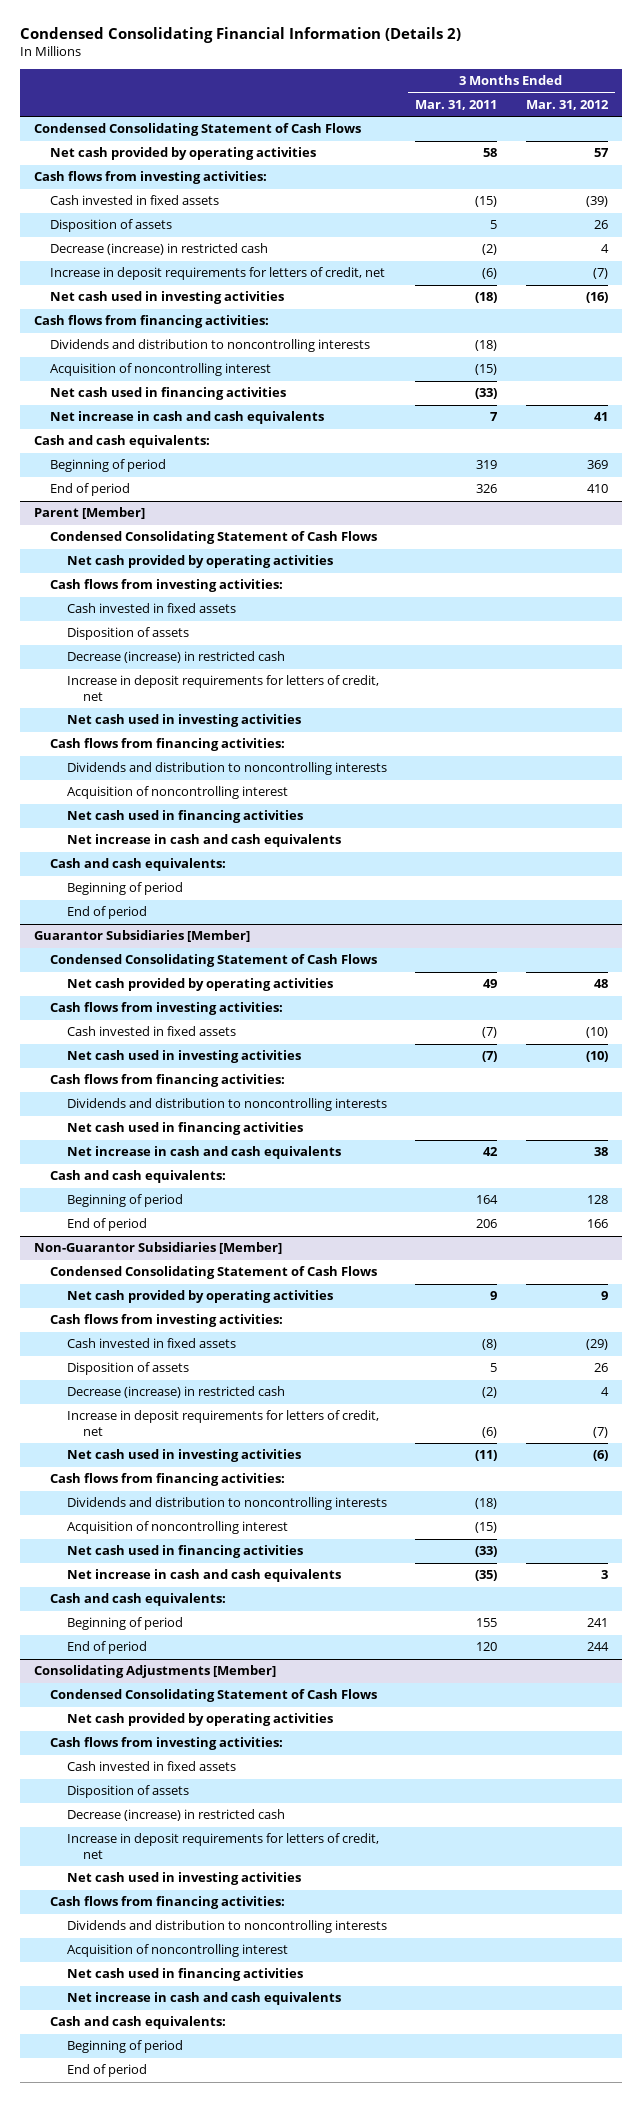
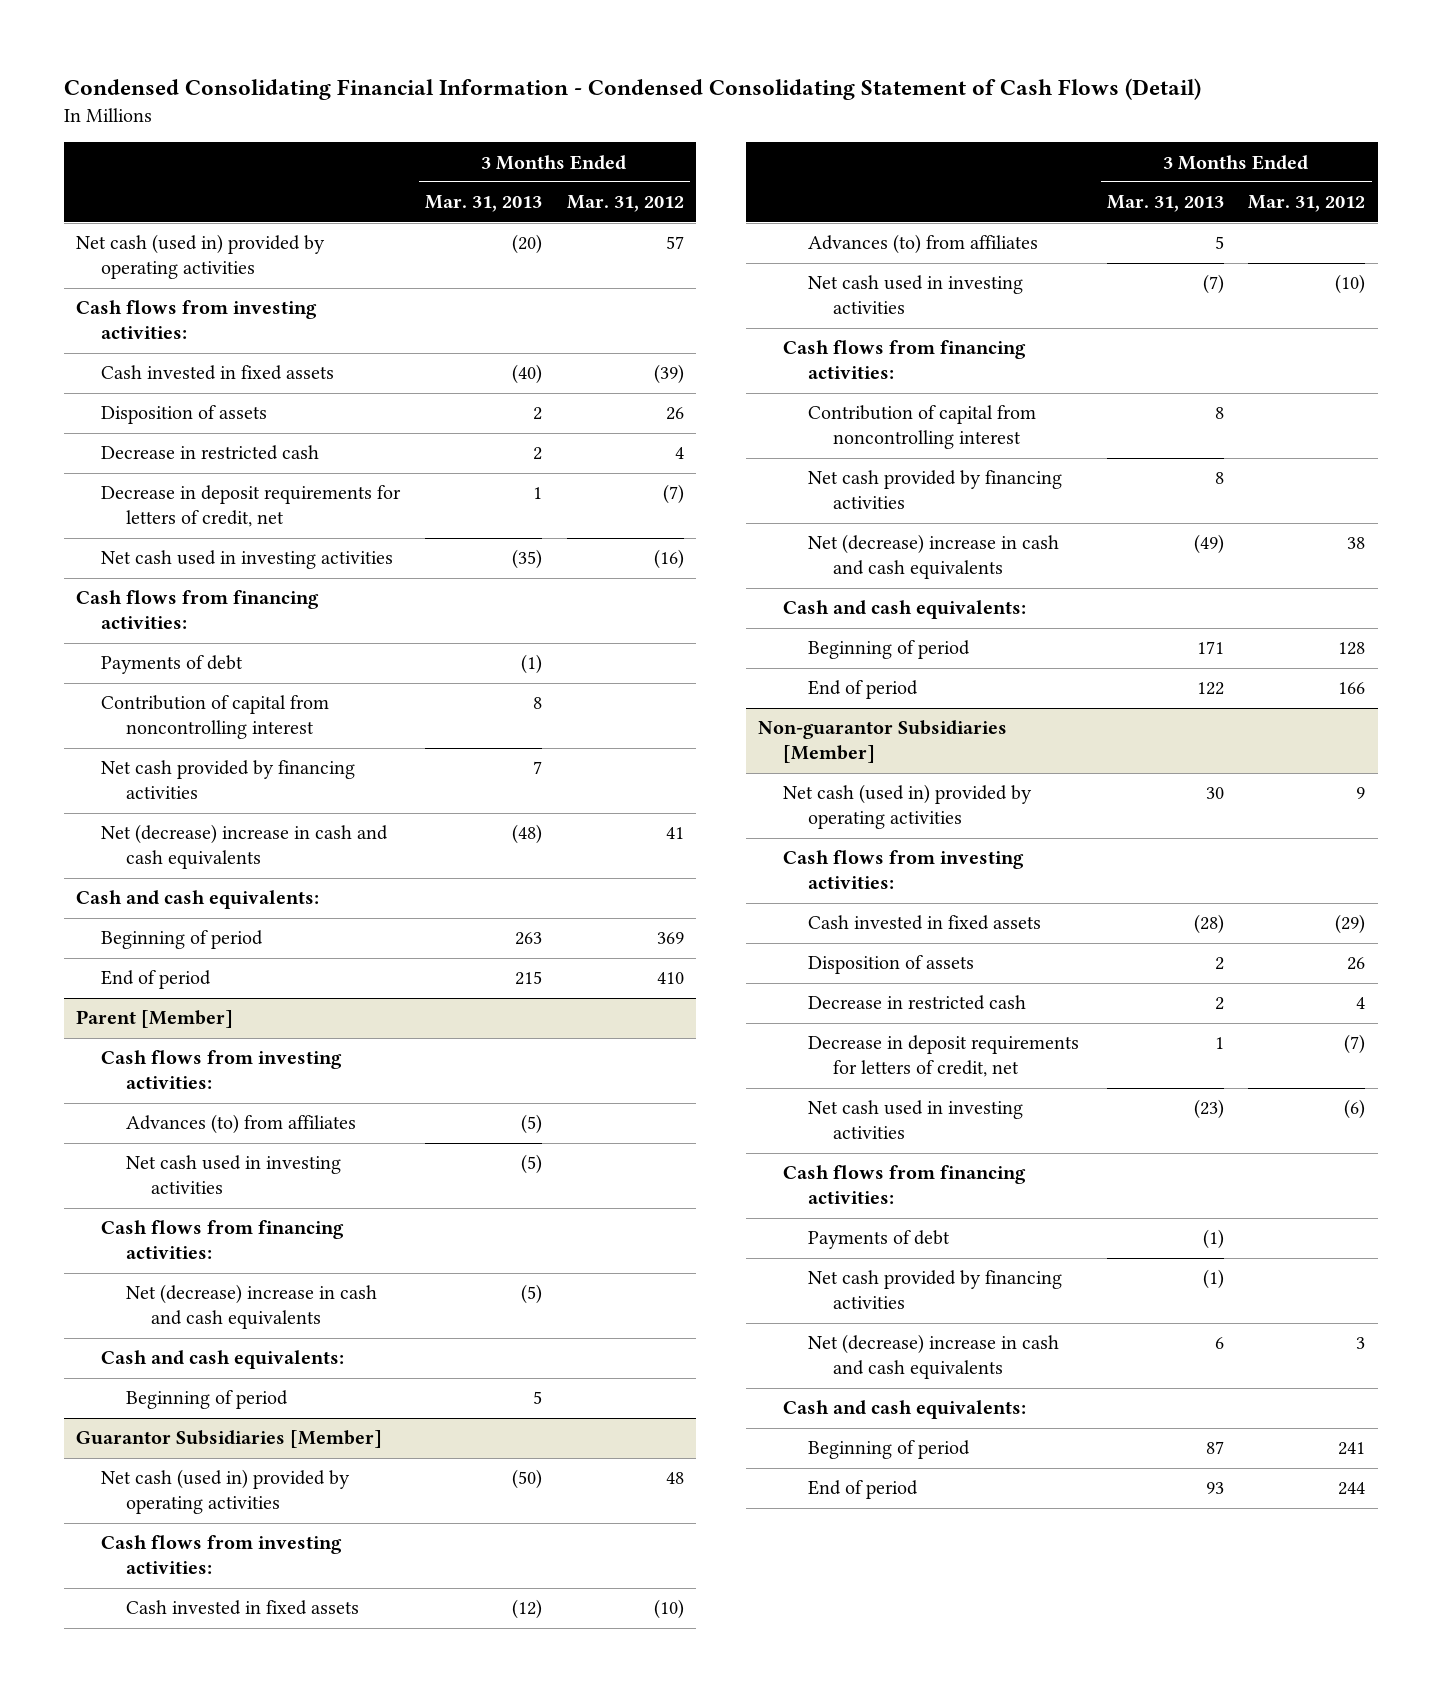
- Condensed Consolidating Financial Information (Details 2)
+ Condensed Consolidating Financial Information - Condensed Consolidating Statement of Cash Flows (Detail)
- | 3 Months Ended Mar. 31, 2011 | 3 Months Ended Mar. 31, 2012
+ | 3 Months Ended Mar. 31, 2013 | 3 Months Ended Mar. 31, 2012
- Condensed Consolidating Statement of Cash Flows
- Net cash provided by operating activities | 58 | 57
+ Net cash (used in) provided by operating activities | (20) | 57
- Decrease (increase) in restricted cash | (2) | 4
- Increase in deposit requirements for letters of credit, net | (6) | (7)
+ Decrease in restricted cash | 2 | 4
+ Decrease in deposit requirements for letters of credit, net | 1 | (7)
- Dividends and distribution to noncontrolling interests | (18) |
- Acquisition of noncontrolling interest | (15) |
- Net cash used in financing activities | (33) |
- Net increase in cash and cash equivalents | 7 | 41
+ Payments of debt | (1) |
+ Contribution of capital from noncontrolling interest | 8 |
+ Net cash provided by financing activities | 7 |
+ Net (decrease) increase in cash and cash equivalents | (48) | 41
@ Parent [Member]
- Condensed Consolidating Statement of Cash Flows
- Net cash provided by operating activities
- Cash invested in fixed assets
- Disposition of assets
- Decrease (increase) in restricted cash
- Increase in deposit requirements for letters of credit, net
+ Advances (to) from affiliates | (5) |
- Dividends and distribution to noncontrolling interests
- Acquisition of noncontrolling interest
- Net cash used in financing activities
- Net increase in cash and cash equivalents
+ Net (decrease) increase in cash and cash equivalents | (5) |
- End of period
@ Guarantor Subsidiaries [Member]
- Condensed Consolidating Statement of Cash Flows
- Net cash provided by operating activities | 49 | 48
+ Net cash (used in) provided by operating activities | (50) | 48
+ Advances (to) from affiliates | 5 |
- Dividends and distribution to noncontrolling interests
- Net cash used in financing activities
- Net increase in cash and cash equivalents | 42 | 38
+ Contribution of capital from noncontrolling interest | 8 |
+ Net cash provided by financing activities | 8 |
+ Net (decrease) increase in cash and cash equivalents | (49) | 38
- Non-Guarantor Subsidiaries [Member]
- Condensed Consolidating Statement of Cash Flows
- Net cash provided by operating activities | 9 | 9
+ Non-guarantor Subsidiaries [Member]
+ Net cash (used in) provided by operating activities | 30 | 9
- Decrease (increase) in restricted cash | (2) | 4
- Increase in deposit requirements for letters of credit, net | (6) | (7)
+ Decrease in restricted cash | 2 | 4
+ Decrease in deposit requirements for letters of credit, net | 1 | (7)
- Dividends and distribution to noncontrolling interests | (18) |
- Acquisition of noncontrolling interest | (15) |
- Net cash used in financing activities | (33) |
- Net increase in cash and cash equivalents | (35) | 3
+ Payments of debt | (1) |
+ Net cash provided by financing activities | (1) |
+ Net (decrease) increase in cash and cash equivalents | 6 | 3
- Consolidating Adjustments [Member]
- Condensed Consolidating Statement of Cash Flows
- Net cash provided by operating activities
- Cash flows from investing activities:
- Cash invested in fixed assets
- Disposition of assets
- Decrease (increase) in restricted cash
- Increase in deposit requirements for letters of credit, net
- Net cash used in investing activities
- Cash flows from financing activities:
- Dividends and distribution to noncontrolling interests
- Acquisition of noncontrolling interest
- Net cash used in financing activities
- Net increase in cash and cash equivalents
- Cash and cash equivalents:
- Beginning of period
- End of period

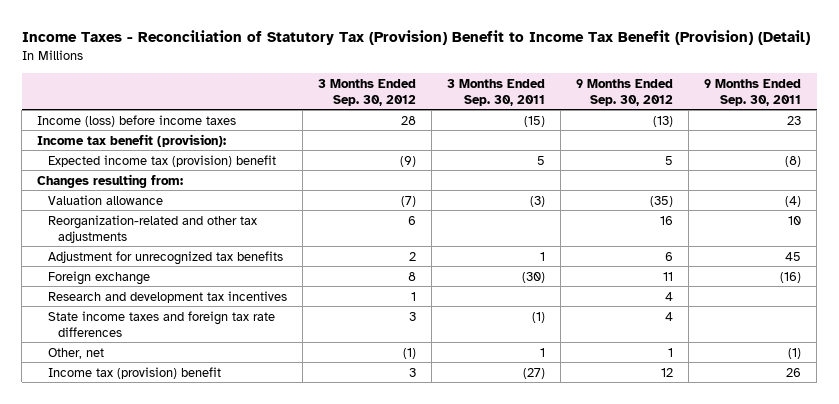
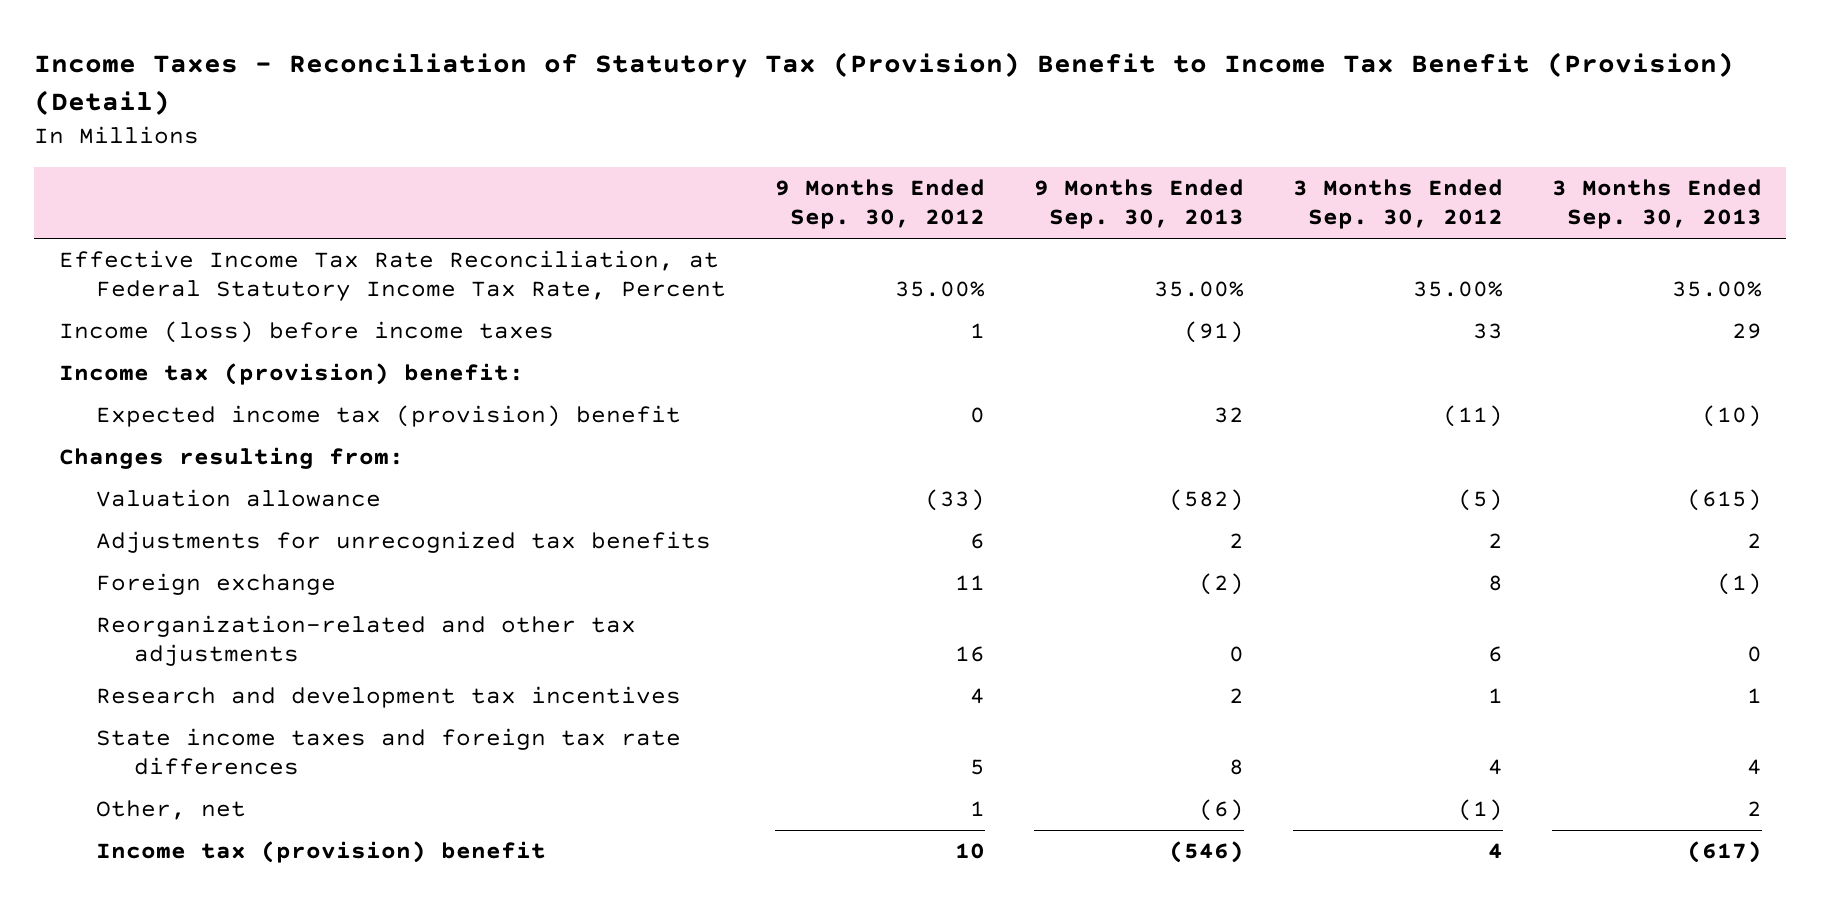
- | 3 Months Ended Sep. 30, 2012 | 3 Months Ended Sep. 30, 2011 | 9 Months Ended Sep. 30, 2012 | 9 Months Ended Sep. 30, 2011
+ | 9 Months Ended Sep. 30, 2012 | 9 Months Ended Sep. 30, 2013 | 3 Months Ended Sep. 30, 2012 | 3 Months Ended Sep. 30, 2013
- Income (loss) before income taxes | 28 | (15) | (13) | 23
- Income tax benefit (provision):
- Expected income tax (provision) benefit | (9) | 5 | 5 | (8)
+ Effective Income Tax Rate Reconciliation, at Federal Statutory Income Tax Rate, Percent | 35.00% | 35.00% | 35.00% | 35.00%
+ Income (loss) before income taxes | 1 | (91) | 33 | 29
+ Income tax (provision) benefit:
+ Expected income tax (provision) benefit | 0 | 32 | (11) | (10)
- Valuation allowance | (7) | (3) | (35) | (4)
- Adjustment for unrecognized tax benefits | 2 | 1 | 6 | 45
+ Valuation allowance | (33) | (582) | (5) | (615)
+ Adjustments for unrecognized tax benefits | 6 | 2 | 2 | 2
moved down: Reorganization-related and other tax adjustments | 16 | 0 | 6 | 0
- State income taxes and foreign tax rate differences | 3 | (1) | 4 |
+ State income taxes and foreign tax rate differences | 5 | 8 | 4 | 4
- Income tax (provision) benefit | 3 | (27) | 12 | 26
+ Income tax (provision) benefit | 10 | (546) | 4 | (617)

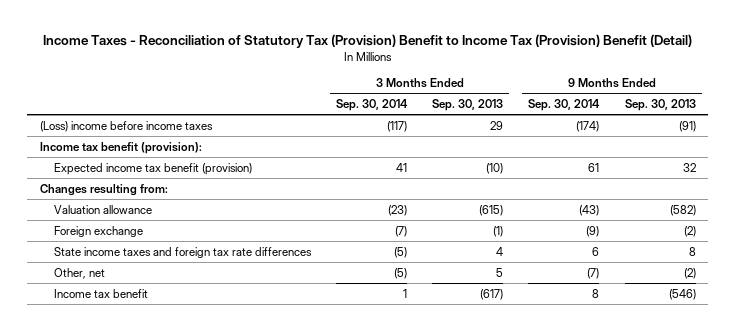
- Income Taxes - Reconciliation of Statutory Tax (Provision) Benefit to Income Tax Benefit (Provision) (Detail)
+ Income Taxes - Reconciliation of Statutory Tax (Provision) Benefit to Income Tax (Provision) Benefit (Detail)
- | 9 Months Ended Sep. 30, 2012 | 9 Months Ended Sep. 30, 2013 | 3 Months Ended Sep. 30, 2012 | 3 Months Ended Sep. 30, 2013
+ | 3 Months Ended Sep. 30, 2014 | 3 Months Ended Sep. 30, 2013 | 9 Months Ended Sep. 30, 2014 | 9 Months Ended Sep. 30, 2013
- Effective Income Tax Rate Reconciliation, at Federal Statutory Income Tax Rate, Percent | 35.00% | 35.00% | 35.00% | 35.00%
- Income (loss) before income taxes | 1 | (91) | 33 | 29
- Income tax (provision) benefit:
- Expected income tax (provision) benefit | 0 | 32 | (11) | (10)
+ (Loss) income before income taxes | (117) | 29 | (174) | (91)
+ Income tax benefit (provision):
+ Expected income tax benefit (provision) | 41 | (10) | 61 | 32
- Adjustments for unrecognized tax benefits | 6 | 2 | 2 | 2
- Reorganization-related and other tax adjustments | 16 | 0 | 6 | 0
- Research and development tax incentives | 4 | 2 | 1 | 1
- Other, net | 1 | (6) | (1) | 2
- Income tax (provision) benefit | 10 | (546) | 4 | (617)
+ Other, net | (5) | 5 | (7) | (2)
+ Income tax benefit | 1 | (617) | 8 | (546)

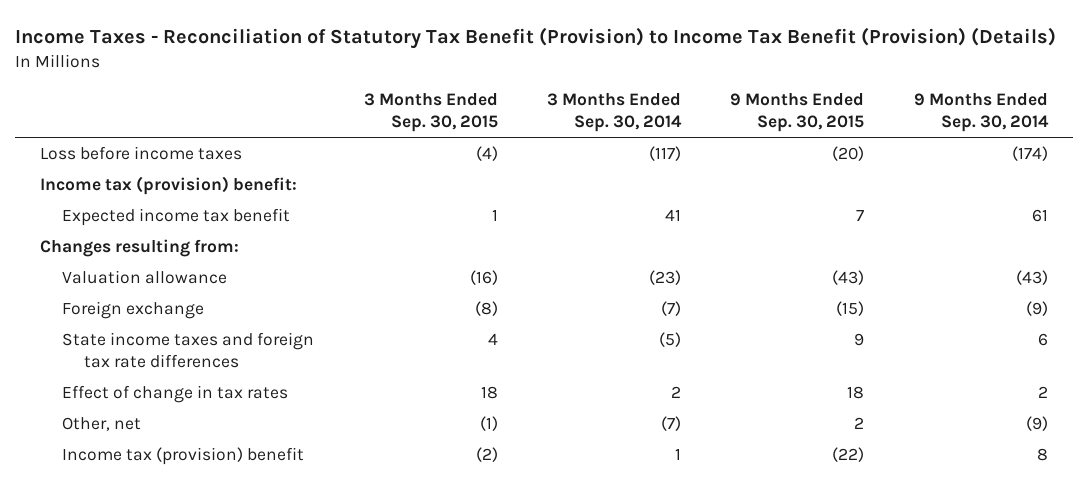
- Income Taxes - Reconciliation of Statutory Tax (Provision) Benefit to Income Tax (Provision) Benefit (Detail)
+ Income Taxes - Reconciliation of Statutory Tax Benefit (Provision) to Income Tax Benefit (Provision) (Details)
- | 3 Months Ended Sep. 30, 2014 | 3 Months Ended Sep. 30, 2013 | 9 Months Ended Sep. 30, 2014 | 9 Months Ended Sep. 30, 2013
+ | 3 Months Ended Sep. 30, 2015 | 3 Months Ended Sep. 30, 2014 | 9 Months Ended Sep. 30, 2015 | 9 Months Ended Sep. 30, 2014
- (Loss) income before income taxes | (117) | 29 | (174) | (91)
- Income tax benefit (provision):
- Expected income tax benefit (provision) | 41 | (10) | 61 | 32
+ Loss before income taxes | (4) | (117) | (20) | (174)
+ Income tax (provision) benefit:
+ Expected income tax benefit | 1 | 41 | 7 | 61
- Other, net | (5) | 5 | (7) | (2)
- Income tax benefit | 1 | (617) | 8 | (546)
+ Effect of change in tax rates | 18 | 2 | 18 | 2
+ Other, net | (1) | (7) | 2 | (9)
+ Income tax (provision) benefit | (2) | 1 | (22) | 8

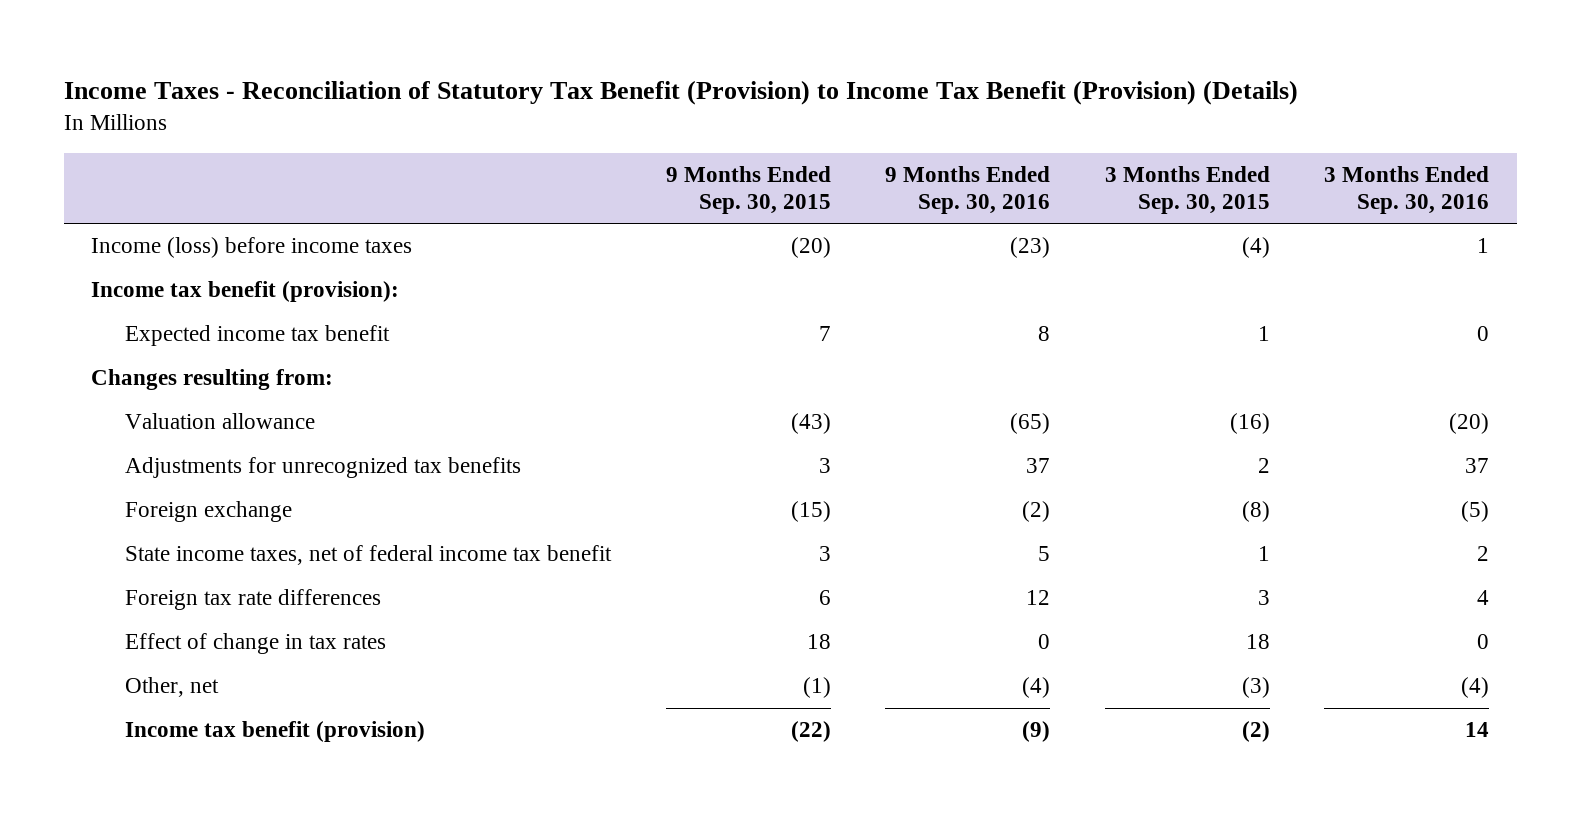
- | 3 Months Ended Sep. 30, 2015 | 3 Months Ended Sep. 30, 2014 | 9 Months Ended Sep. 30, 2015 | 9 Months Ended Sep. 30, 2014
+ | 9 Months Ended Sep. 30, 2015 | 9 Months Ended Sep. 30, 2016 | 3 Months Ended Sep. 30, 2015 | 3 Months Ended Sep. 30, 2016
- Loss before income taxes | (4) | (117) | (20) | (174)
- Income tax (provision) benefit:
+ Income (loss) before income taxes | (20) | (23) | (4) | 1
+ Income tax benefit (provision):
+ Adjustments for unrecognized tax benefits | 3 | 37 | 2 | 37
- State income taxes and foreign tax rate differences | 4 | (5) | 9 | 6
+ State income taxes, net of federal income tax benefit | 3 | 5 | 1 | 2
+ Foreign tax rate differences | 6 | 12 | 3 | 4
- Other, net | (1) | (7) | 2 | (9)
- Income tax (provision) benefit | (2) | 1 | (22) | 8
+ Other, net | (1) | (4) | (3) | (4)
+ Income tax benefit (provision) | (22) | (9) | (2) | 14

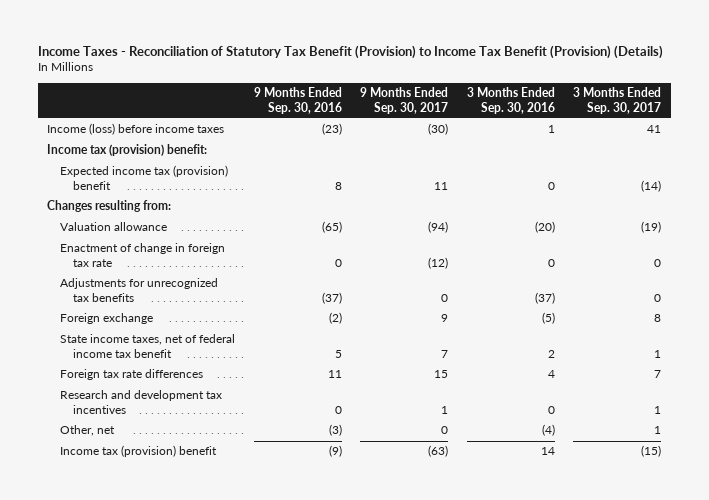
- | 9 Months Ended Sep. 30, 2015 | 9 Months Ended Sep. 30, 2016 | 3 Months Ended Sep. 30, 2015 | 3 Months Ended Sep. 30, 2016
+ | 9 Months Ended Sep. 30, 2016 | 9 Months Ended Sep. 30, 2017 | 3 Months Ended Sep. 30, 2016 | 3 Months Ended Sep. 30, 2017
- Income tax benefit (provision):
- Expected income tax benefit | 7 | 8 | 1 | 0
+ Income tax (provision) benefit:
+ Expected income tax (provision) benefit | 8 | 11 | 0 | (14)
- Adjustments for unrecognized tax benefits | 3 | 37 | 2 | 37
+ Enactment of change in foreign tax rate | 0 | (12) | 0 | 0
+ Adjustments for unrecognized tax benefits | (37) | 0 | (37) | 0
- Foreign tax rate differences | 6 | 12 | 3 | 4
- Effect of change in tax rates | 18 | 0 | 18 | 0
- Other, net | (1) | (4) | (3) | (4)
- Income tax benefit (provision) | (22) | (9) | (2) | 14
+ Foreign tax rate differences | 11 | 15 | 4 | 7
+ Research and development tax incentives | 0 | 1 | 0 | 1
+ Other, net | (3) | 0 | (4) | 1
+ Income tax (provision) benefit | (9) | (63) | 14 | (15)

